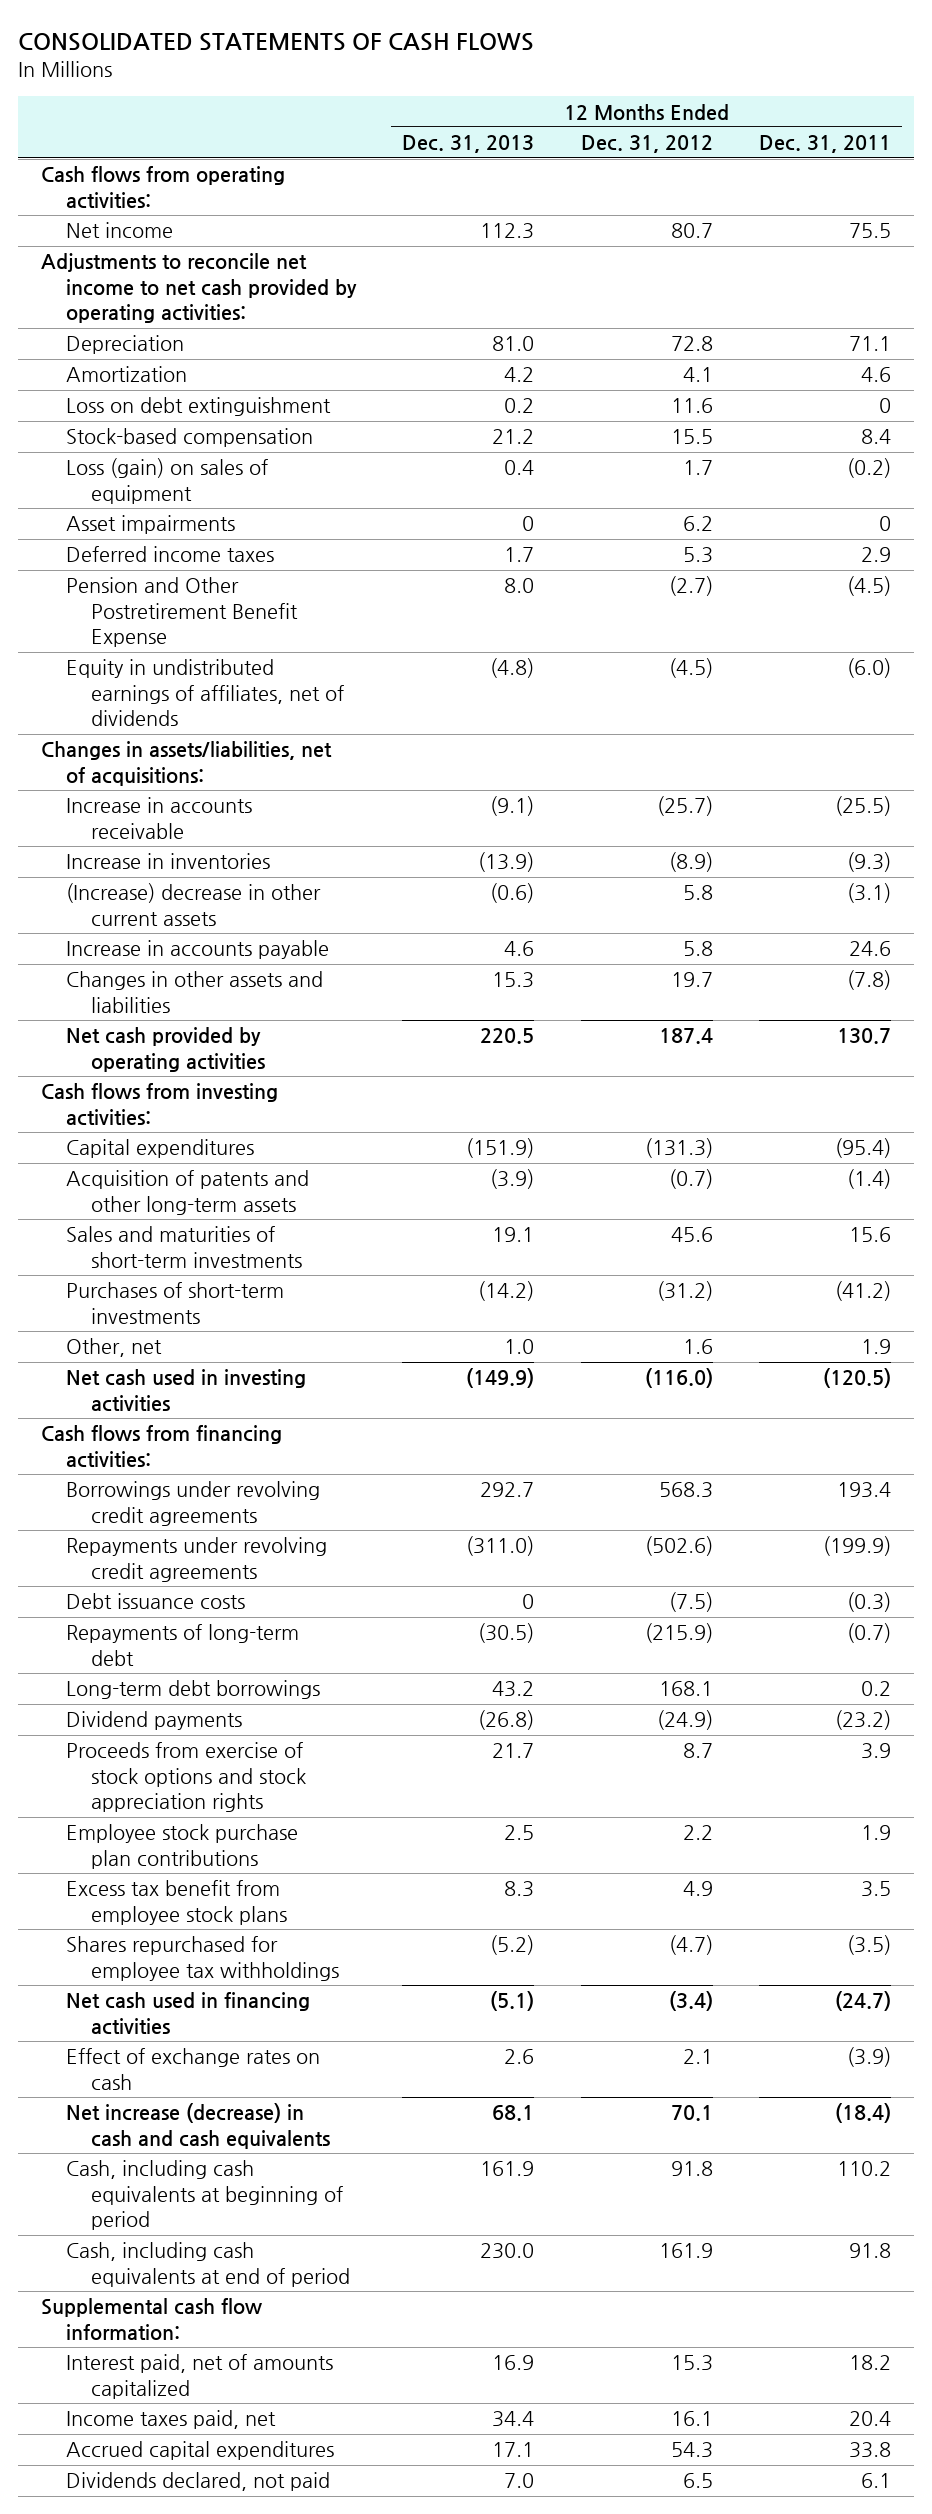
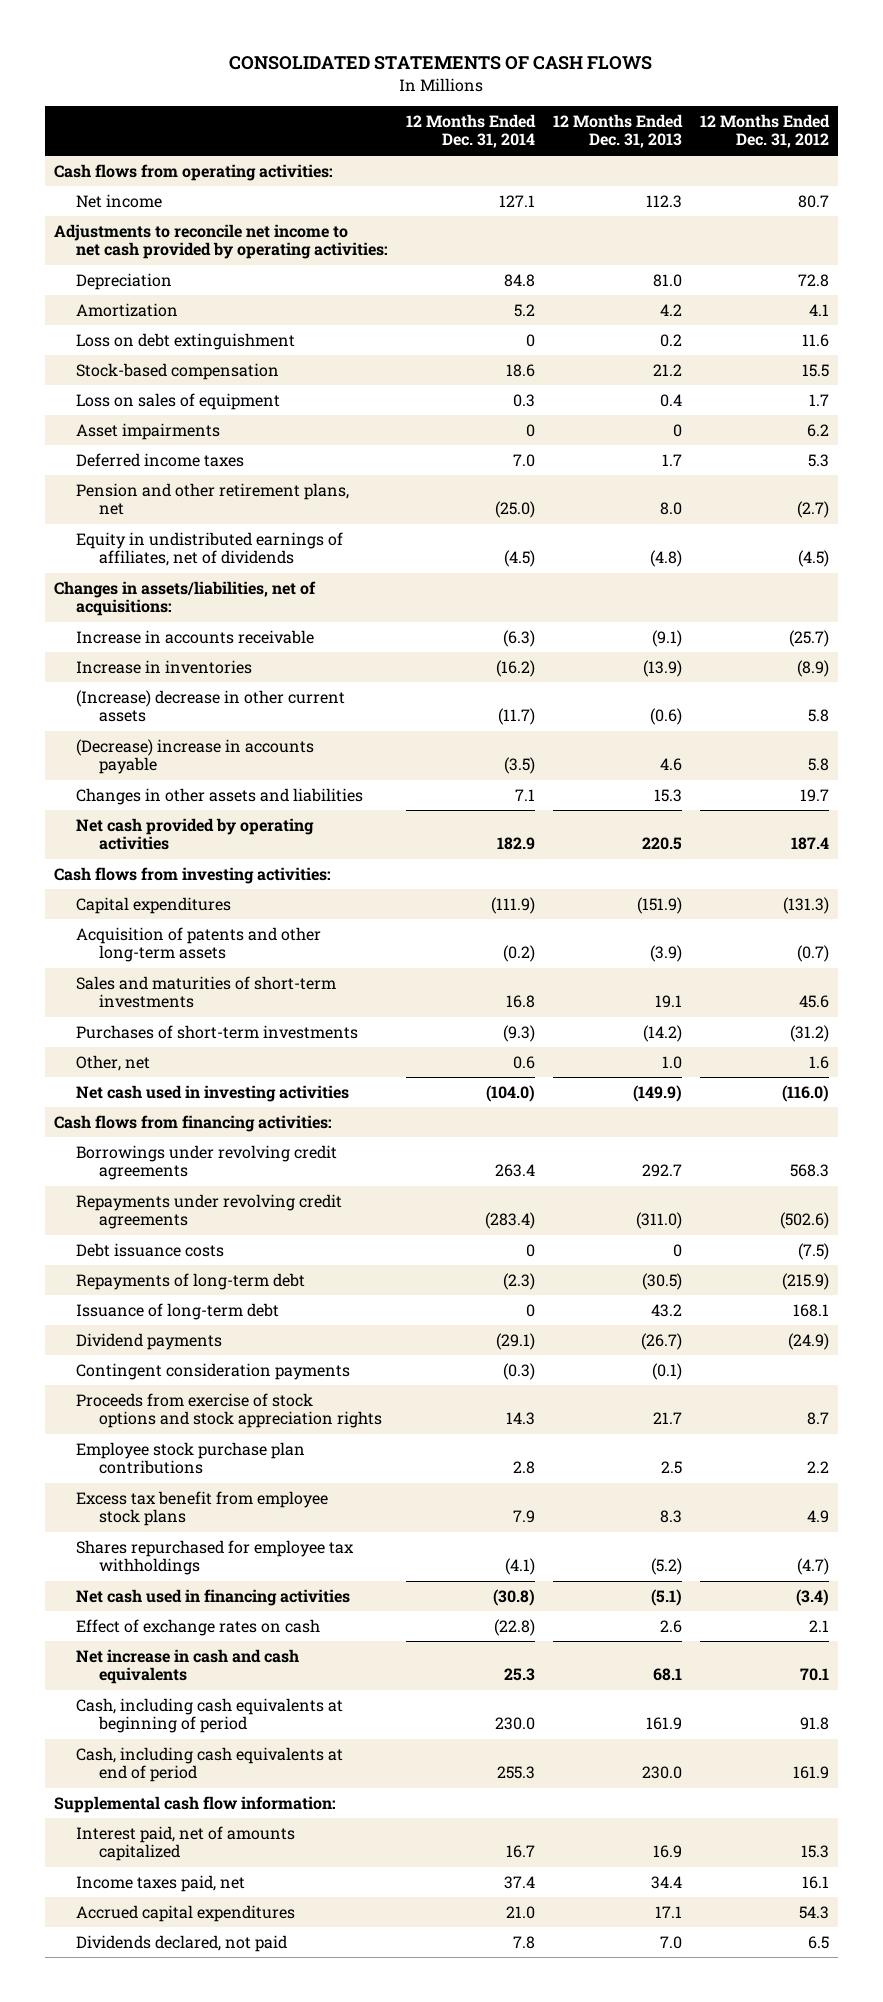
- | 12 Months Ended Dec. 31, 2013 | 12 Months Ended Dec. 31, 2012 | 12 Months Ended Dec. 31, 2011
+ | 12 Months Ended Dec. 31, 2014 | 12 Months Ended Dec. 31, 2013 | 12 Months Ended Dec. 31, 2012
- Loss (gain) on sales of equipment | 0.4 | 1.7 | (0.2)
+ Loss on sales of equipment | 0.3 | 0.4 | 1.7
- Pension and Other Postretirement Benefit Expense | 8.0 | (2.7) | (4.5)
+ Pension and other retirement plans, net | (25.0) | 8.0 | (2.7)
- Increase in accounts payable | 4.6 | 5.8 | 24.6
+ (Decrease) increase in accounts payable | (3.5) | 4.6 | 5.8
- Long-term debt borrowings | 43.2 | 168.1 | 0.2
- Dividend payments | (26.8) | (24.9) | (23.2)
+ Issuance of long-term debt | 0 | 43.2 | 168.1
+ Dividend payments | (29.1) | (26.7) | (24.9)
+ Contingent consideration payments | (0.3) | (0.1) |
- Net increase (decrease) in cash and cash equivalents | 68.1 | 70.1 | (18.4)
+ Net increase in cash and cash equivalents | 25.3 | 68.1 | 70.1

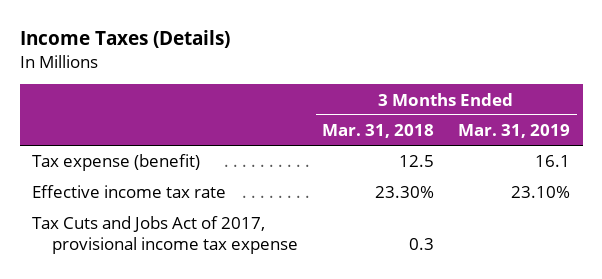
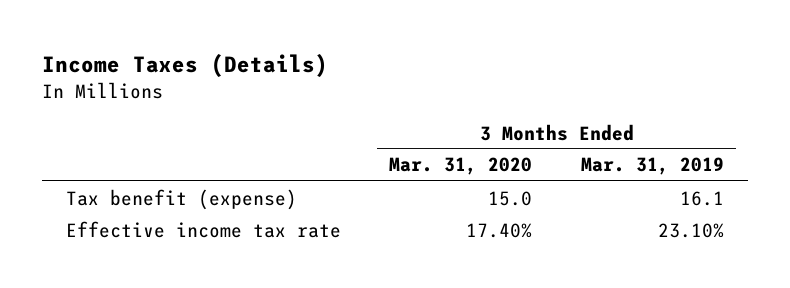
- | 3 Months Ended Mar. 31, 2018 | 3 Months Ended Mar. 31, 2019
+ | 3 Months Ended Mar. 31, 2020 | 3 Months Ended Mar. 31, 2019
- Tax expense (benefit) | 12.5 | 16.1
+ Tax benefit (expense) | 15.0 | 16.1
- Tax Cuts and Jobs Act of 2017, provisional income tax expense | 0.3 |

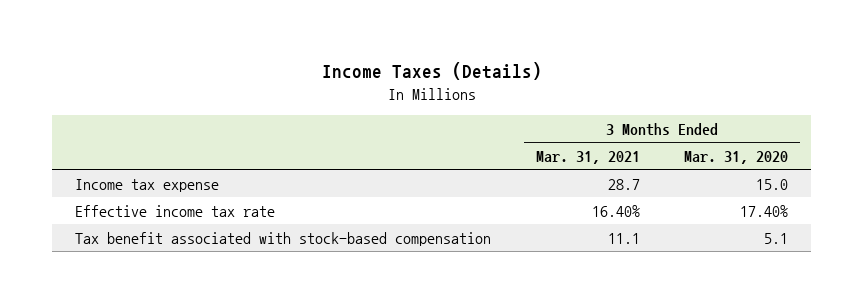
- | 3 Months Ended Mar. 31, 2020 | 3 Months Ended Mar. 31, 2019
+ | 3 Months Ended Mar. 31, 2021 | 3 Months Ended Mar. 31, 2020
- Tax benefit (expense) | 15.0 | 16.1
+ Income tax expense | 28.7 | 15.0
+ Tax benefit associated with stock-based compensation | 11.1 | 5.1

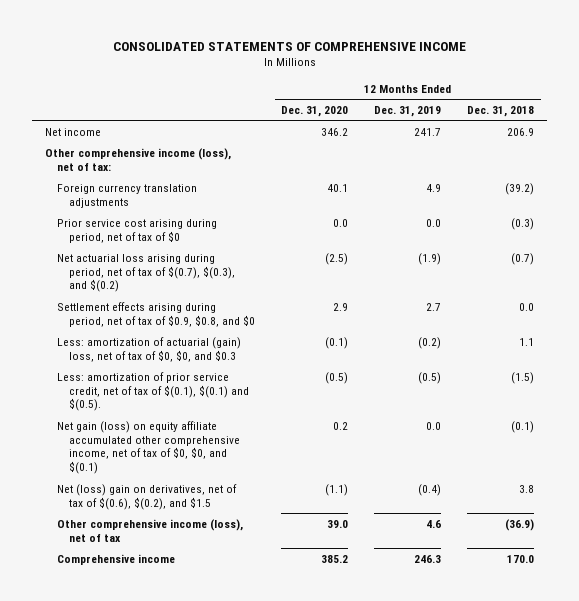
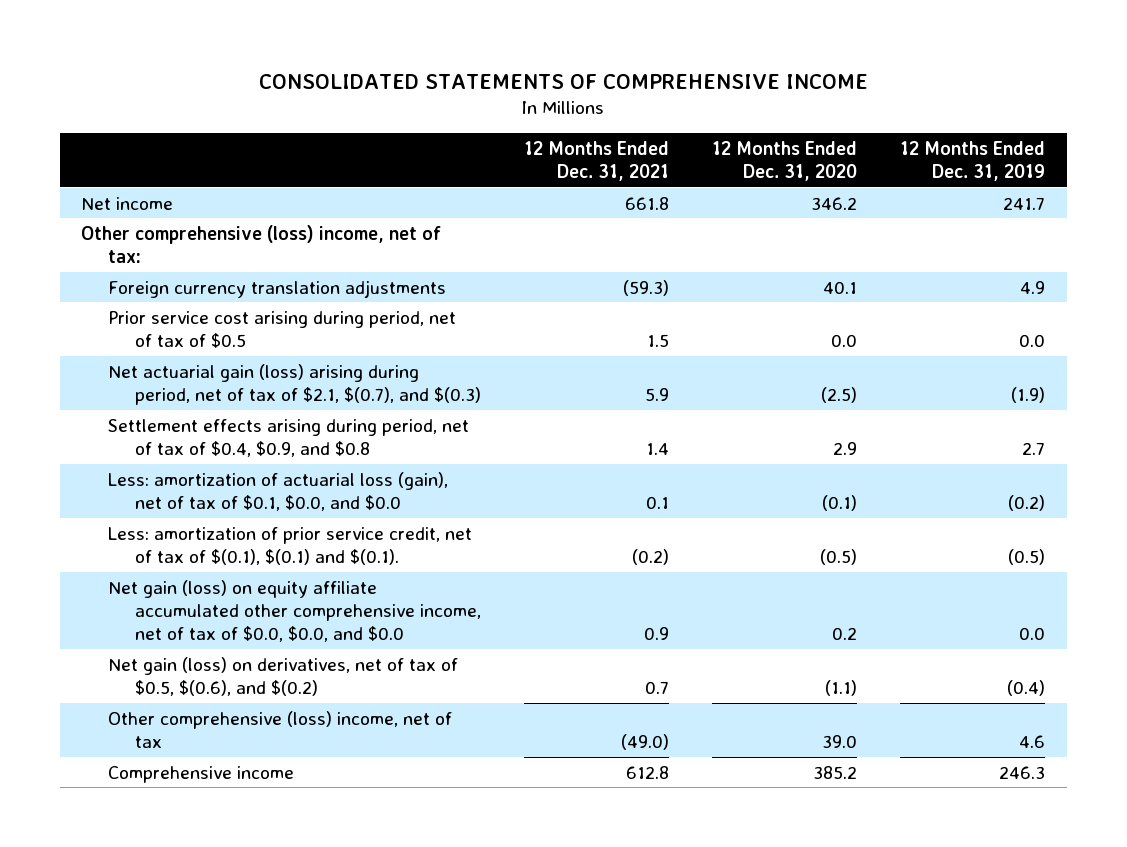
- | 12 Months Ended Dec. 31, 2020 | 12 Months Ended Dec. 31, 2019 | 12 Months Ended Dec. 31, 2018
+ | 12 Months Ended Dec. 31, 2021 | 12 Months Ended Dec. 31, 2020 | 12 Months Ended Dec. 31, 2019
- Other comprehensive income (loss), net of tax:
+ Other comprehensive (loss) income, net of tax:
- Prior service cost arising during period, net of tax of $0 | 0.0 | 0.0 | (0.3)
- Net actuarial loss arising during period, net of tax of $(0.7), $(0.3), and $(0.2) | (2.5) | (1.9) | (0.7)
- Settlement effects arising during period, net of tax of $0.9, $0.8, and $0 | 2.9 | 2.7 | 0.0
- Less: amortization of actuarial (gain) loss, net of tax of $0, $0, and $0.3 | (0.1) | (0.2) | 1.1
- Less: amortization of prior service credit, net of tax of $(0.1), $(0.1) and $(0.5). | (0.5) | (0.5) | (1.5)
- Net gain (loss) on equity affiliate accumulated other comprehensive income, net of tax of $0, $0, and $(0.1) | 0.2 | 0.0 | (0.1)
- Net (loss) gain on derivatives, net of tax of $(0.6), $(0.2), and $1.5 | (1.1) | (0.4) | 3.8
- Other comprehensive income (loss), net of tax | 39.0 | 4.6 | (36.9)
+ Prior service cost arising during period, net of tax of $0.5 | 1.5 | 0.0 | 0.0
+ Net actuarial gain (loss) arising during period, net of tax of $2.1, $(0.7), and $(0.3) | 5.9 | (2.5) | (1.9)
+ Settlement effects arising during period, net of tax of $0.4, $0.9, and $0.8 | 1.4 | 2.9 | 2.7
+ Less: amortization of actuarial loss (gain), net of tax of $0.1, $0.0, and $0.0 | 0.1 | (0.1) | (0.2)
+ Less: amortization of prior service credit, net of tax of $(0.1), $(0.1) and $(0.1). | (0.2) | (0.5) | (0.5)
+ Net gain (loss) on equity affiliate accumulated other comprehensive income, net of tax of $0.0, $0.0, and $0.0 | 0.9 | 0.2 | 0.0
+ Net gain (loss) on derivatives, net of tax of $0.5, $(0.6), and $(0.2) | 0.7 | (1.1) | (0.4)
+ Other comprehensive (loss) income, net of tax | (49.0) | 39.0 | 4.6

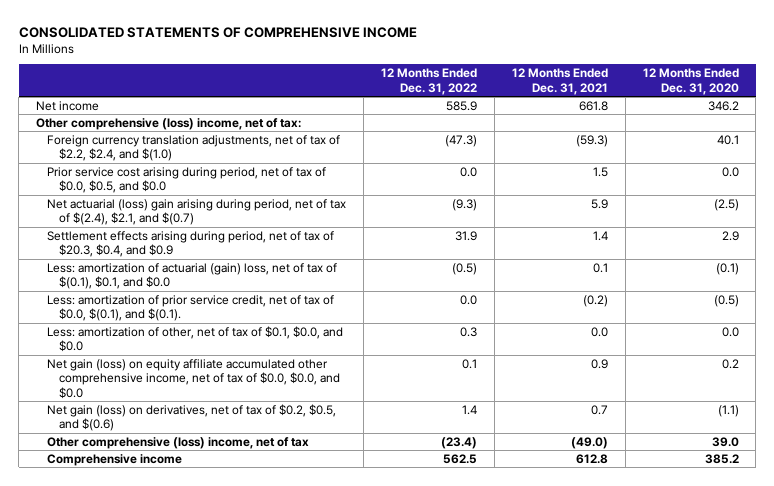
- | 12 Months Ended Dec. 31, 2021 | 12 Months Ended Dec. 31, 2020 | 12 Months Ended Dec. 31, 2019
+ | 12 Months Ended Dec. 31, 2022 | 12 Months Ended Dec. 31, 2021 | 12 Months Ended Dec. 31, 2020
- Foreign currency translation adjustments | (59.3) | 40.1 | 4.9
- Prior service cost arising during period, net of tax of $0.5 | 1.5 | 0.0 | 0.0
- Net actuarial gain (loss) arising during period, net of tax of $2.1, $(0.7), and $(0.3) | 5.9 | (2.5) | (1.9)
- Settlement effects arising during period, net of tax of $0.4, $0.9, and $0.8 | 1.4 | 2.9 | 2.7
- Less: amortization of actuarial loss (gain), net of tax of $0.1, $0.0, and $0.0 | 0.1 | (0.1) | (0.2)
- Less: amortization of prior service credit, net of tax of $(0.1), $(0.1) and $(0.1). | (0.2) | (0.5) | (0.5)
+ Foreign currency translation adjustments, net of tax of $2.2, $2.4, and $(1.0) | (47.3) | (59.3) | 40.1
+ Prior service cost arising during period, net of tax of $0.0, $0.5, and $0.0 | 0.0 | 1.5 | 0.0
+ Net actuarial (loss) gain arising during period, net of tax of $(2.4), $2.1, and $(0.7) | (9.3) | 5.9 | (2.5)
+ Settlement effects arising during period, net of tax of $20.3, $0.4, and $0.9 | 31.9 | 1.4 | 2.9
+ Less: amortization of actuarial (gain) loss, net of tax of $(0.1), $0.1, and $0.0 | (0.5) | 0.1 | (0.1)
+ Less: amortization of prior service credit, net of tax of $0.0, $(0.1), and $(0.1). | 0.0 | (0.2) | (0.5)
+ Less: amortization of other, net of tax of $0.1, $0.0, and $0.0 | 0.3 | 0.0 | 0.0
- Net gain (loss) on derivatives, net of tax of $0.5, $(0.6), and $(0.2) | 0.7 | (1.1) | (0.4)
+ Net gain (loss) on derivatives, net of tax of $0.2, $0.5, and $(0.6) | 1.4 | 0.7 | (1.1)

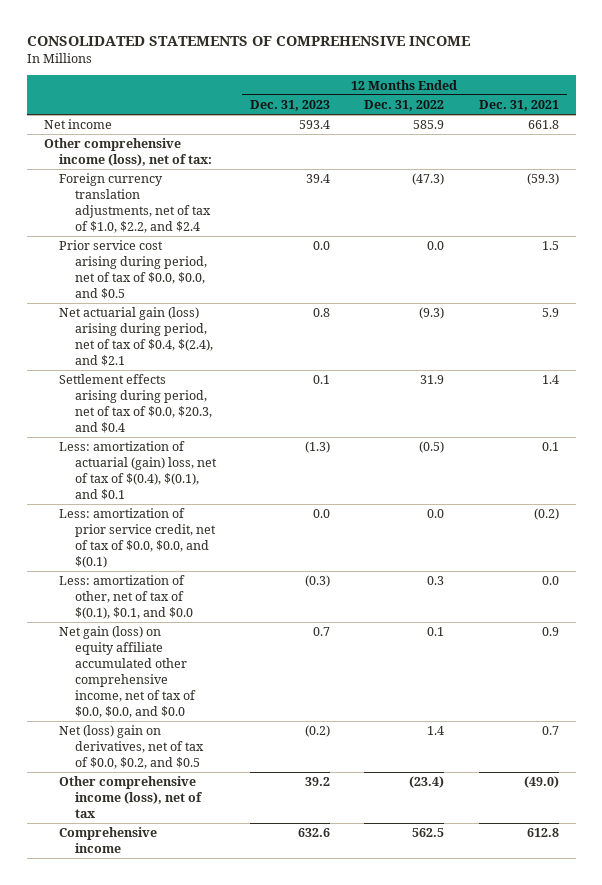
- | 12 Months Ended Dec. 31, 2022 | 12 Months Ended Dec. 31, 2021 | 12 Months Ended Dec. 31, 2020
+ | 12 Months Ended Dec. 31, 2023 | 12 Months Ended Dec. 31, 2022 | 12 Months Ended Dec. 31, 2021
- Other comprehensive (loss) income, net of tax:
- Foreign currency translation adjustments, net of tax of $2.2, $2.4, and $(1.0) | (47.3) | (59.3) | 40.1
- Prior service cost arising during period, net of tax of $0.0, $0.5, and $0.0 | 0.0 | 1.5 | 0.0
- Net actuarial (loss) gain arising during period, net of tax of $(2.4), $2.1, and $(0.7) | (9.3) | 5.9 | (2.5)
- Settlement effects arising during period, net of tax of $20.3, $0.4, and $0.9 | 31.9 | 1.4 | 2.9
- Less: amortization of actuarial (gain) loss, net of tax of $(0.1), $0.1, and $0.0 | (0.5) | 0.1 | (0.1)
- Less: amortization of prior service credit, net of tax of $0.0, $(0.1), and $(0.1). | 0.0 | (0.2) | (0.5)
- Less: amortization of other, net of tax of $0.1, $0.0, and $0.0 | 0.3 | 0.0 | 0.0
+ Other comprehensive income (loss), net of tax:
+ Foreign currency translation adjustments, net of tax of $1.0, $2.2, and $2.4 | 39.4 | (47.3) | (59.3)
+ Prior service cost arising during period, net of tax of $0.0, $0.0, and $0.5 | 0.0 | 0.0 | 1.5
+ Net actuarial gain (loss) arising during period, net of tax of $0.4, $(2.4), and $2.1 | 0.8 | (9.3) | 5.9
+ Settlement effects arising during period, net of tax of $0.0, $20.3, and $0.4 | 0.1 | 31.9 | 1.4
+ Less: amortization of actuarial (gain) loss, net of tax of $(0.4), $(0.1), and $0.1 | (1.3) | (0.5) | 0.1
+ Less: amortization of prior service credit, net of tax of $0.0, $0.0, and $(0.1) | 0.0 | 0.0 | (0.2)
+ Less: amortization of other, net of tax of $(0.1), $0.1, and $0.0 | (0.3) | 0.3 | 0.0
- Net gain (loss) on derivatives, net of tax of $0.2, $0.5, and $(0.6) | 1.4 | 0.7 | (1.1)
- Other comprehensive (loss) income, net of tax | (23.4) | (49.0) | 39.0
+ Net (loss) gain on derivatives, net of tax of $0.0, $0.2, and $0.5 | (0.2) | 1.4 | 0.7
+ Other comprehensive income (loss), net of tax | 39.2 | (23.4) | (49.0)

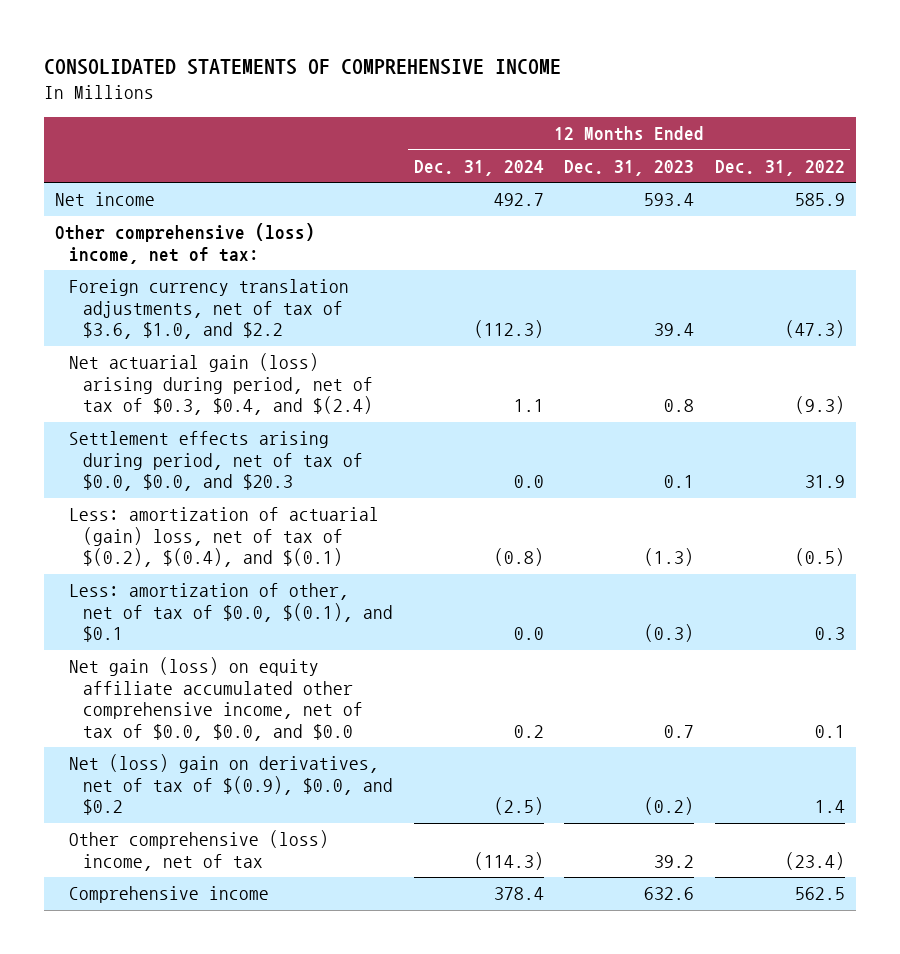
- | 12 Months Ended Dec. 31, 2023 | 12 Months Ended Dec. 31, 2022 | 12 Months Ended Dec. 31, 2021
+ | 12 Months Ended Dec. 31, 2024 | 12 Months Ended Dec. 31, 2023 | 12 Months Ended Dec. 31, 2022
- Other comprehensive income (loss), net of tax:
- Foreign currency translation adjustments, net of tax of $1.0, $2.2, and $2.4 | 39.4 | (47.3) | (59.3)
- Prior service cost arising during period, net of tax of $0.0, $0.0, and $0.5 | 0.0 | 0.0 | 1.5
- Net actuarial gain (loss) arising during period, net of tax of $0.4, $(2.4), and $2.1 | 0.8 | (9.3) | 5.9
- Settlement effects arising during period, net of tax of $0.0, $20.3, and $0.4 | 0.1 | 31.9 | 1.4
- Less: amortization of actuarial (gain) loss, net of tax of $(0.4), $(0.1), and $0.1 | (1.3) | (0.5) | 0.1
- Less: amortization of prior service credit, net of tax of $0.0, $0.0, and $(0.1) | 0.0 | 0.0 | (0.2)
- Less: amortization of other, net of tax of $(0.1), $0.1, and $0.0 | (0.3) | 0.3 | 0.0
+ Other comprehensive (loss) income, net of tax:
+ Foreign currency translation adjustments, net of tax of $3.6, $1.0, and $2.2 | (112.3) | 39.4 | (47.3)
+ Net actuarial gain (loss) arising during period, net of tax of $0.3, $0.4, and $(2.4) | 1.1 | 0.8 | (9.3)
+ Settlement effects arising during period, net of tax of $0.0, $0.0, and $20.3 | 0.0 | 0.1 | 31.9
+ Less: amortization of actuarial (gain) loss, net of tax of $(0.2), $(0.4), and $(0.1) | (0.8) | (1.3) | (0.5)
+ Less: amortization of other, net of tax of $0.0, $(0.1), and $0.1 | 0.0 | (0.3) | 0.3
- Net (loss) gain on derivatives, net of tax of $0.0, $0.2, and $0.5 | (0.2) | 1.4 | 0.7
- Other comprehensive income (loss), net of tax | 39.2 | (23.4) | (49.0)
+ Net (loss) gain on derivatives, net of tax of $(0.9), $0.0, and $0.2 | (2.5) | (0.2) | 1.4
+ Other comprehensive (loss) income, net of tax | (114.3) | 39.2 | (23.4)

